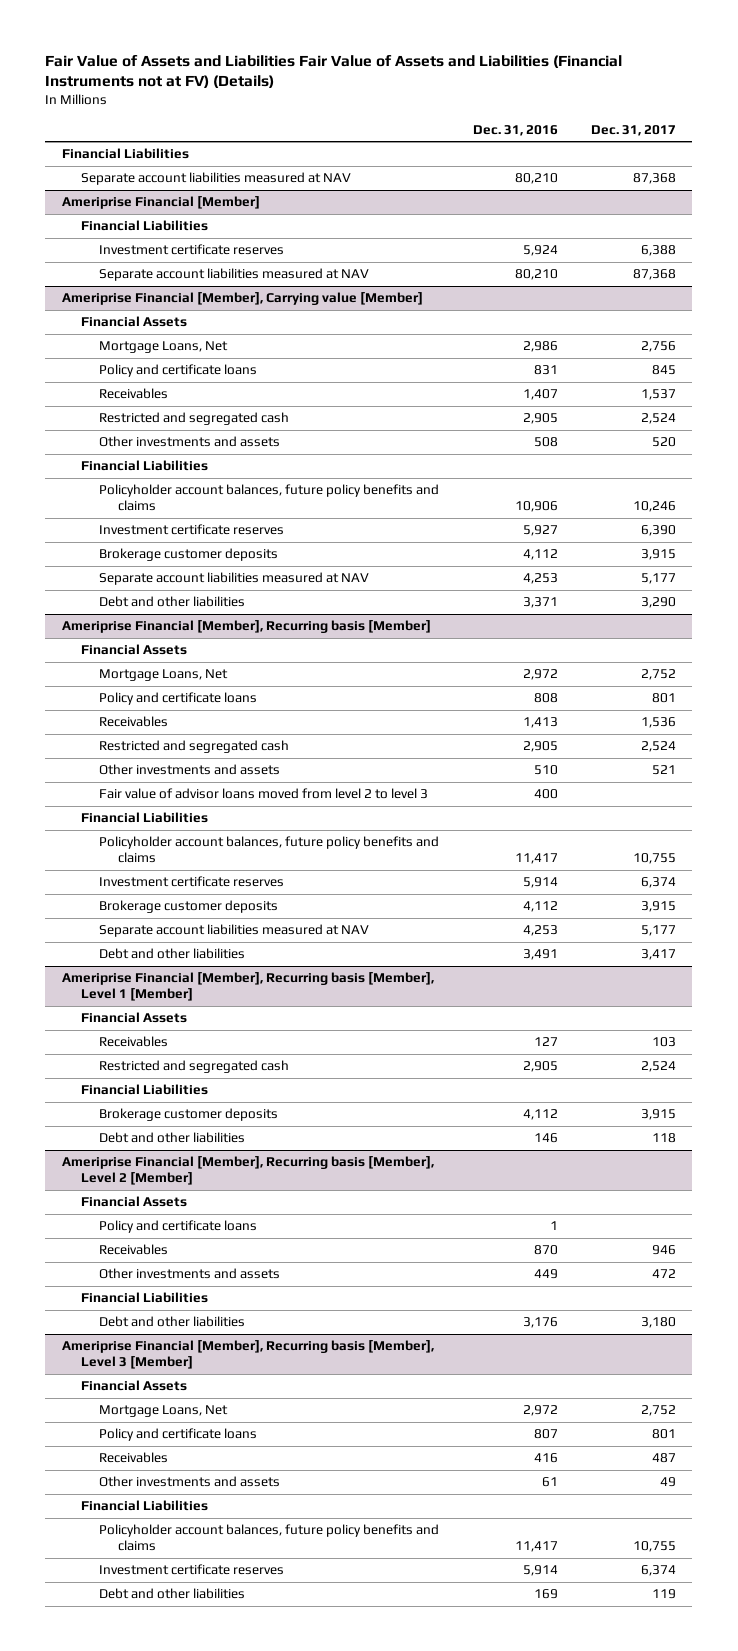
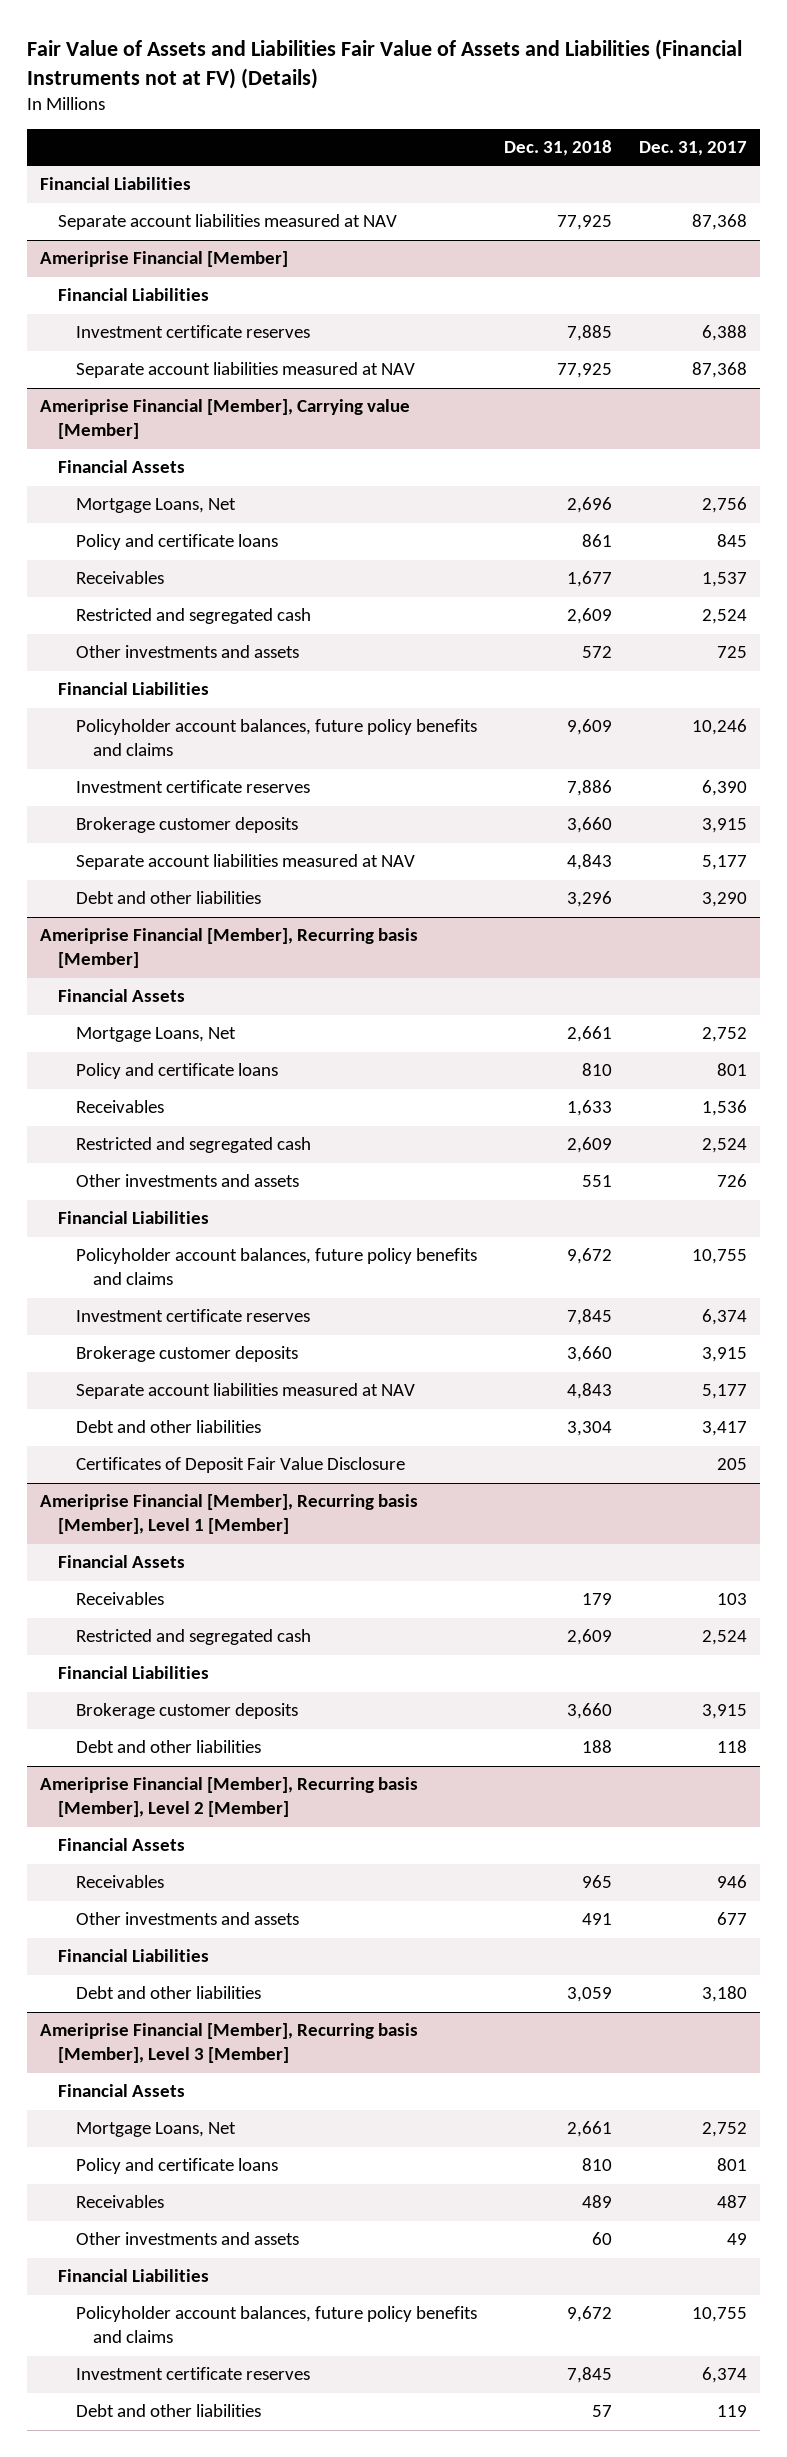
- | Dec. 31, 2016 | Dec. 31, 2017
+ | Dec. 31, 2018 | Dec. 31, 2017
@ Ameriprise Financial [Member], Carrying value [Member]
- Other investments and assets | 508 | 520
+ Other investments and assets | 572 | 725
@ Ameriprise Financial [Member], Recurring basis [Member]
- Other investments and assets | 510 | 521
- Fair value of advisor loans moved from level 2 to level 3 | 400 |
+ Other investments and assets | 551 | 726
+ Certificates of Deposit Fair Value Disclosure | | 205
@ Ameriprise Financial [Member], Recurring basis [Member], Level 2 [Member]
- Policy and certificate loans | 1 |
- Other investments and assets | 449 | 472
+ Other investments and assets | 491 | 677

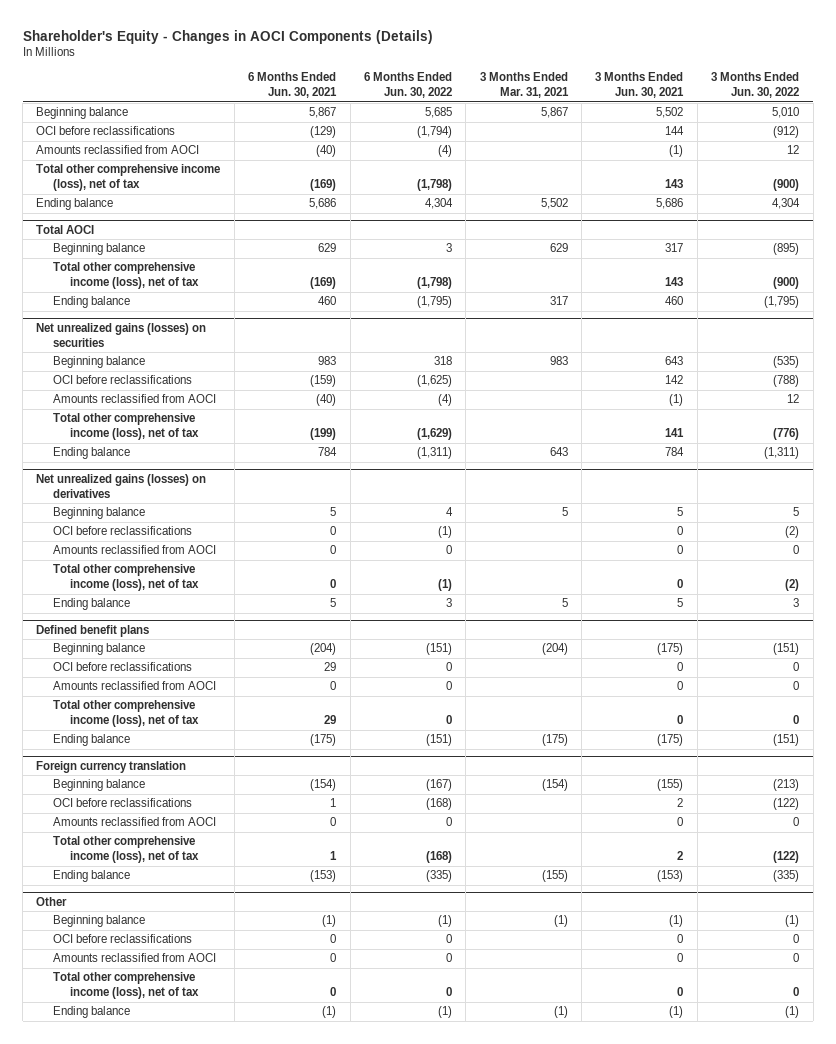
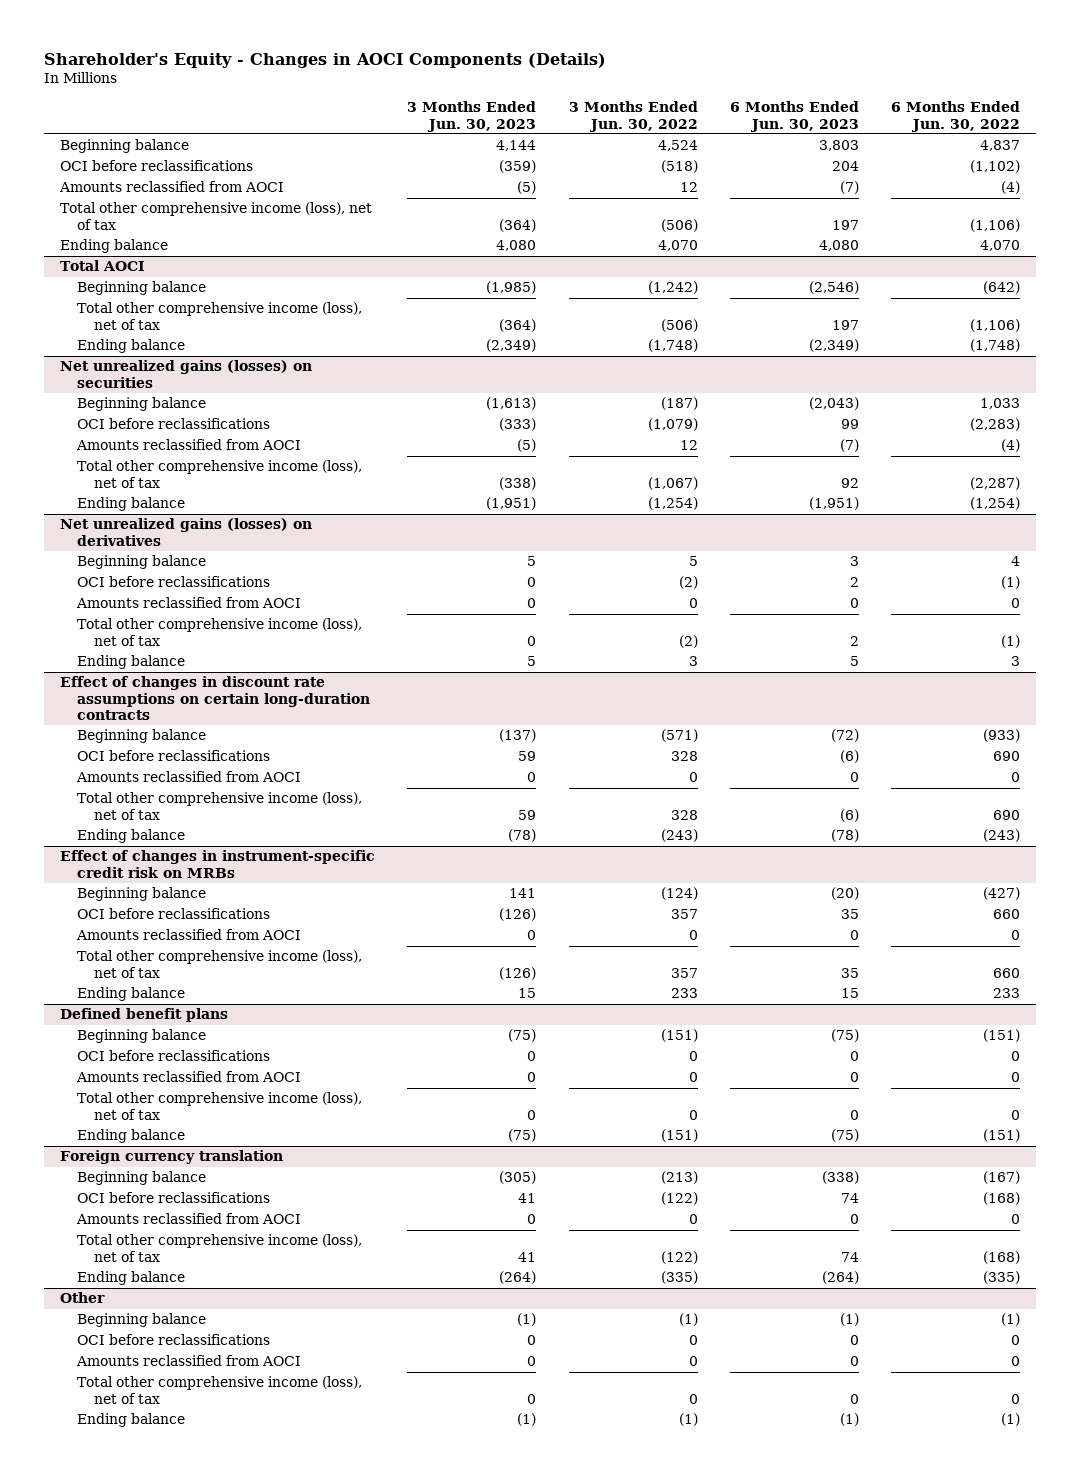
- | 6 Months Ended Jun. 30, 2021 | 6 Months Ended Jun. 30, 2022 | 3 Months Ended Mar. 31, 2021 | 3 Months Ended Jun. 30, 2021 | 3 Months Ended Jun. 30, 2022
+ | 3 Months Ended Jun. 30, 2023 | 3 Months Ended Jun. 30, 2022 | 6 Months Ended Jun. 30, 2023 | 6 Months Ended Jun. 30, 2022
- Beginning balance | 5,867 | 5,685 | 5,867 | 5,502 | 5,010
- OCI before reclassifications | (129) | (1,794) | | 144 | (912)
+ Beginning balance | 4,144 | 4,524 | 3,803 | 4,837
+ OCI before reclassifications | (359) | (518) | 204 | (1,102)
- Total other comprehensive income (loss), net of tax | (169) | (1,798) | | 143 | (900)
- Ending balance | 5,686 | 4,304 | 5,502 | 5,686 | 4,304
+ Total other comprehensive income (loss), net of tax | (364) | (506) | 197 | (1,106)
+ Ending balance | 4,080 | 4,070 | 4,080 | 4,070
@ Total AOCI
- Beginning balance | 629 | 3 | 629 | 317 | (895)
- Total other comprehensive income (loss), net of tax | (169) | (1,798) | | 143 | (900)
- Ending balance | 460 | (1,795) | 317 | 460 | (1,795)
+ Beginning balance | (1,985) | (1,242) | (2,546) | (642)
+ Total other comprehensive income (loss), net of tax | (364) | (506) | 197 | (1,106)
+ Ending balance | (2,349) | (1,748) | (2,349) | (1,748)
@ Net unrealized gains (losses) on securities
- Beginning balance | 983 | 318 | 983 | 643 | (535)
- OCI before reclassifications | (159) | (1,625) | | 142 | (788)
+ Beginning balance | (1,613) | (187) | (2,043) | 1,033
+ OCI before reclassifications | (333) | (1,079) | 99 | (2,283)
- Total other comprehensive income (loss), net of tax | (199) | (1,629) | | 141 | (776)
- Ending balance | 784 | (1,311) | 643 | 784 | (1,311)
+ Total other comprehensive income (loss), net of tax | (338) | (1,067) | 92 | (2,287)
+ Ending balance | (1,951) | (1,254) | (1,951) | (1,254)
+ Effect of changes in discount rate assumptions on certain long-duration contracts
+ Beginning balance | (137) | (571) | (72) | (933)
+ OCI before reclassifications | 59 | 328 | (6) | 690
+ Amounts reclassified from AOCI | 0 | 0 | 0 | 0
+ Total other comprehensive income (loss), net of tax | 59 | 328 | (6) | 690
+ Ending balance | (78) | (243) | (78) | (243)
+ Effect of changes in instrument-specific credit risk on MRBs
+ Beginning balance | 141 | (124) | (20) | (427)
+ OCI before reclassifications | (126) | 357 | 35 | 660
+ Amounts reclassified from AOCI | 0 | 0 | 0 | 0
+ Total other comprehensive income (loss), net of tax | (126) | 357 | 35 | 660
+ Ending balance | 15 | 233 | 15 | 233

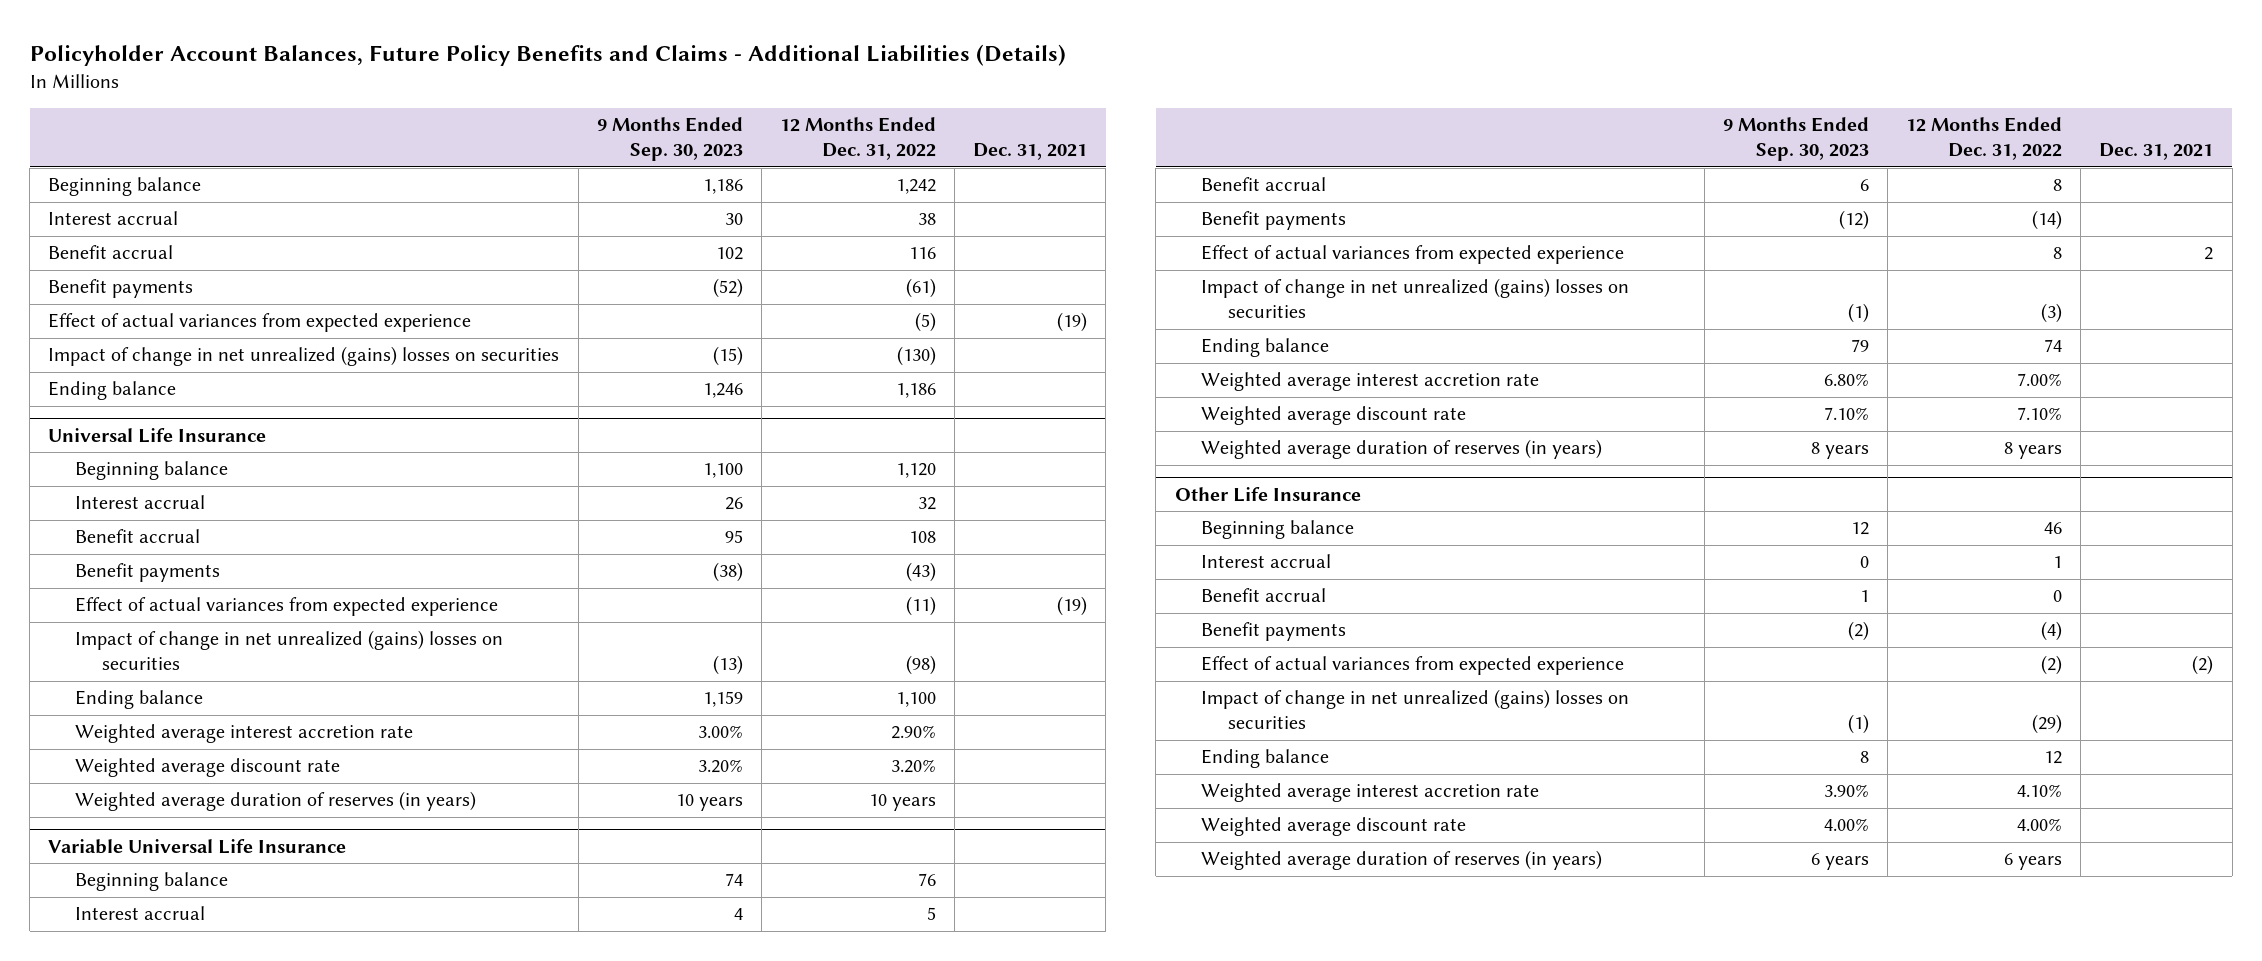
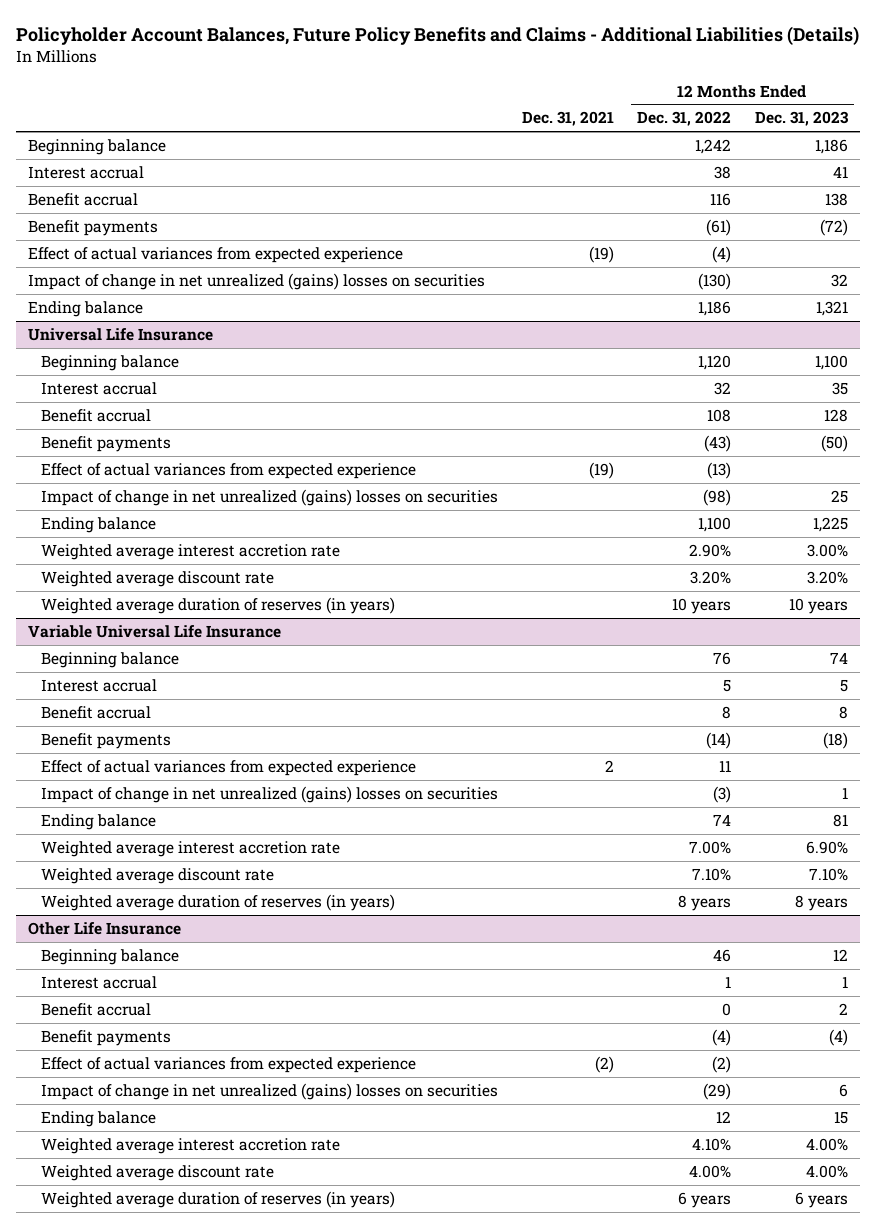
- | 9 Months Ended Sep. 30, 2023 | 12 Months Ended Dec. 31, 2022 | Dec. 31, 2021
+ | Dec. 31, 2021 | 12 Months Ended Dec. 31, 2022 | 12 Months Ended Dec. 31, 2023
- Effect of actual variances from expected experience | | (5) | (19)
+ Effect of actual variances from expected experience | (19) | (4) |
@ Universal Life Insurance
- Effect of actual variances from expected experience | | (11) | (19)
+ Effect of actual variances from expected experience | (19) | (13) |
@ Variable Universal Life Insurance
- Effect of actual variances from expected experience | | 8 | 2
+ Effect of actual variances from expected experience | 2 | 11 |

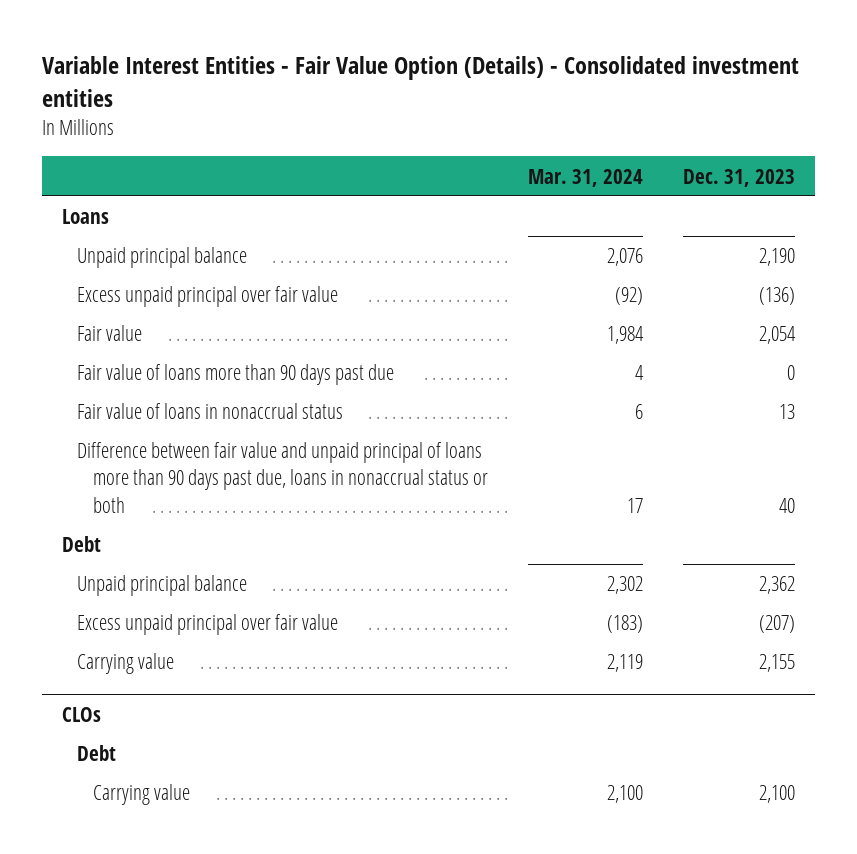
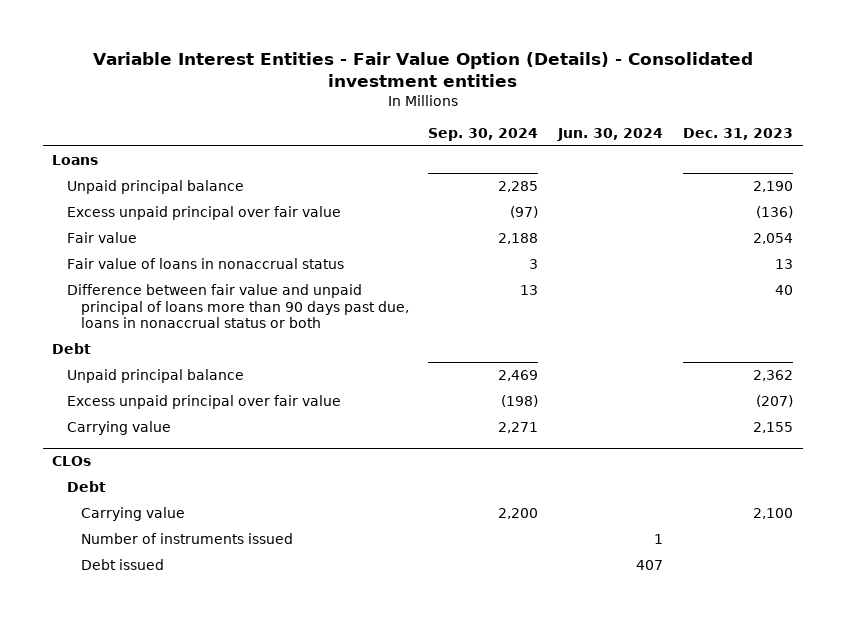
- | Mar. 31, 2024 | Dec. 31, 2023
+ | Sep. 30, 2024 | Jun. 30, 2024 | Dec. 31, 2023
- Fair value of loans more than 90 days past due | 4 | 0
@ CLOs
+ Number of instruments issued | | 1 |
+ Debt issued | | 407 |

